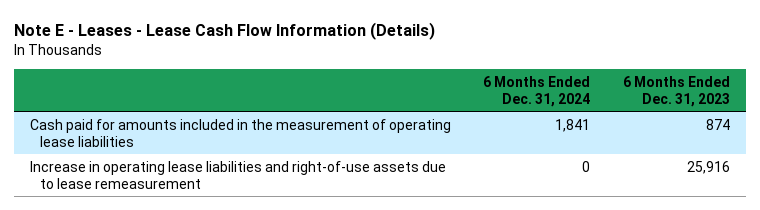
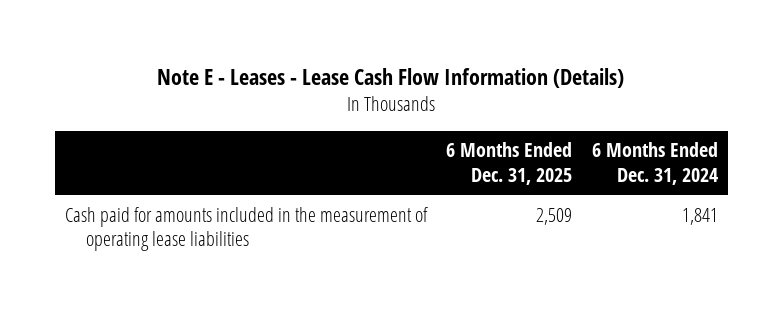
- | 6 Months Ended Dec. 31, 2024 | 6 Months Ended Dec. 31, 2023
+ | 6 Months Ended Dec. 31, 2025 | 6 Months Ended Dec. 31, 2024
- Increase in operating lease liabilities and right-of-use assets due to lease remeasurement | 0 | 25,916

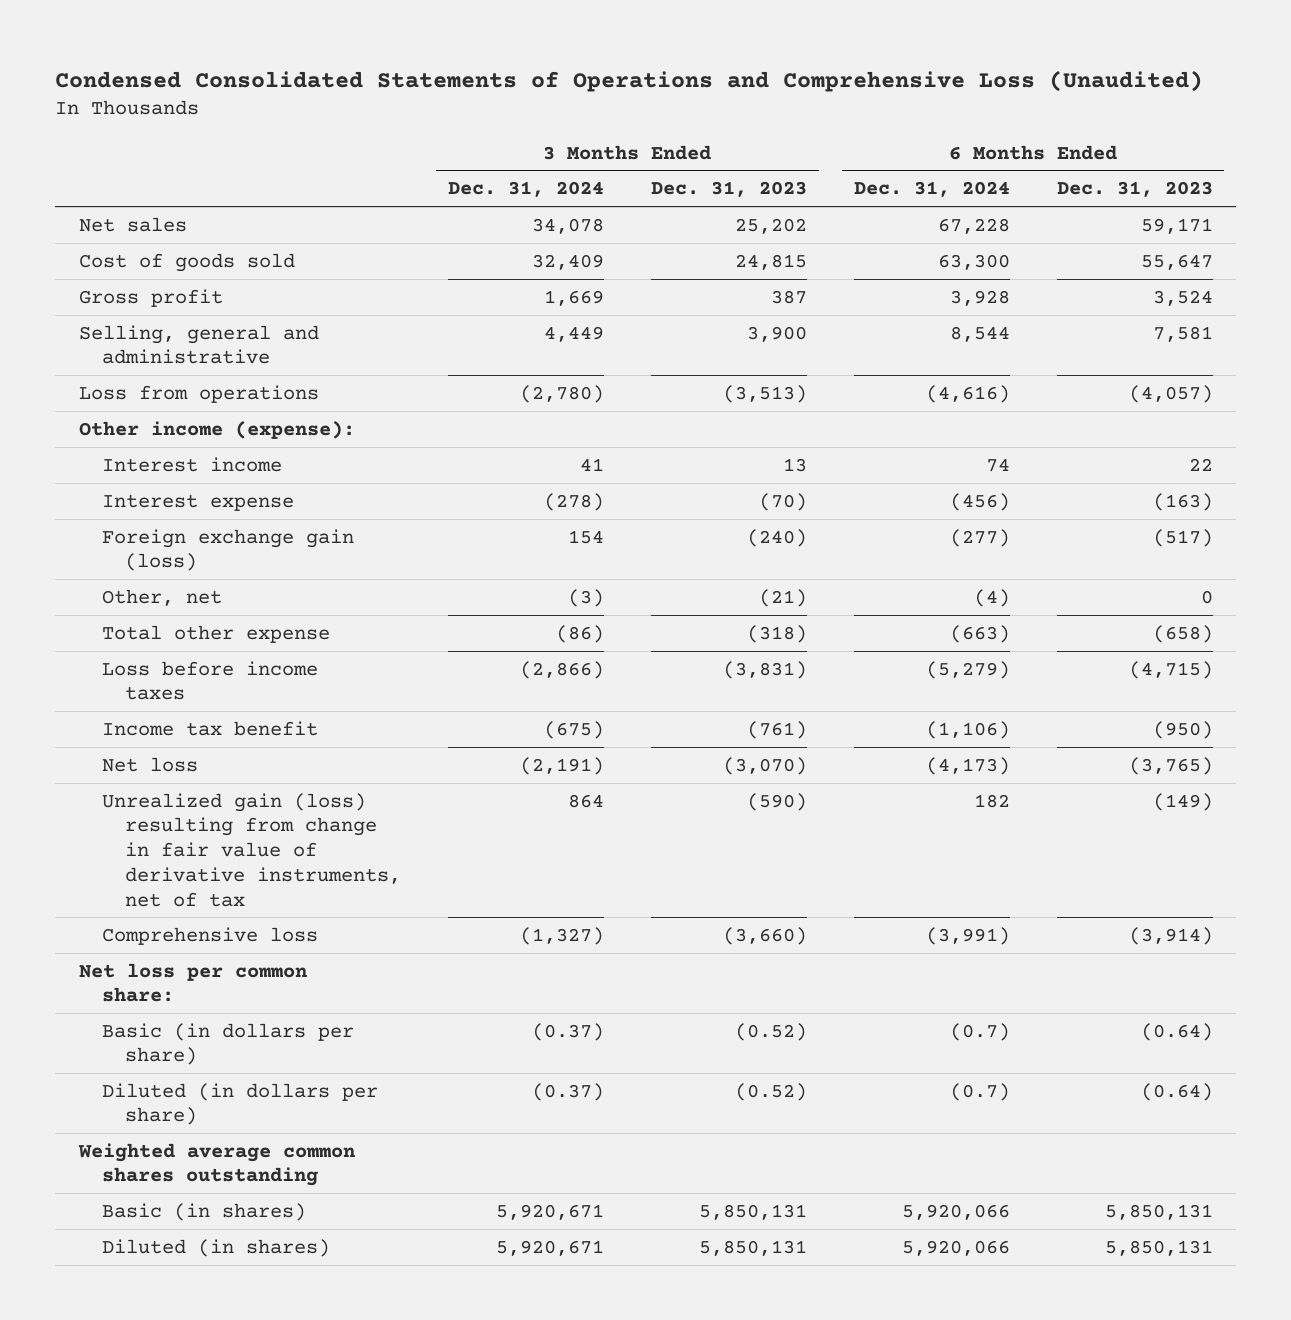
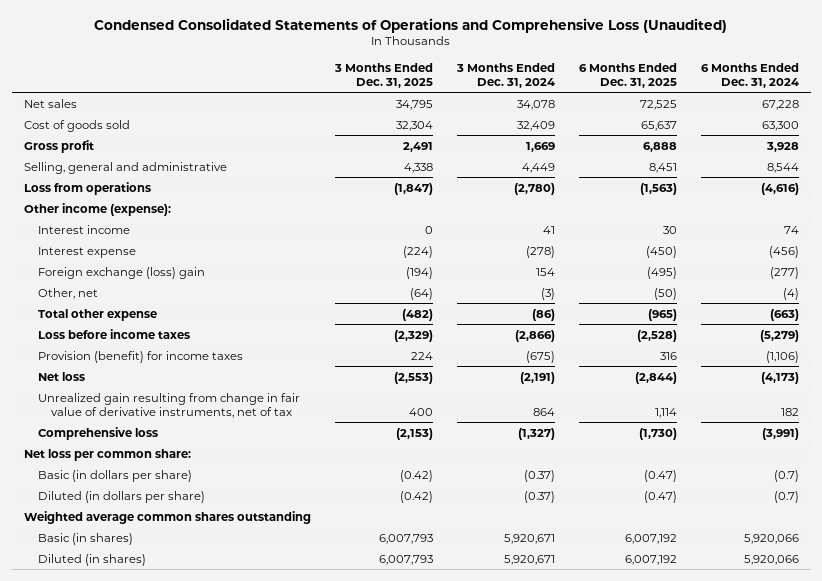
- | 3 Months Ended Dec. 31, 2024 | 3 Months Ended Dec. 31, 2023 | 6 Months Ended Dec. 31, 2024 | 6 Months Ended Dec. 31, 2023
+ | 3 Months Ended Dec. 31, 2025 | 3 Months Ended Dec. 31, 2024 | 6 Months Ended Dec. 31, 2025 | 6 Months Ended Dec. 31, 2024
- Foreign exchange gain (loss) | 154 | (240) | (277) | (517)
+ Foreign exchange (loss) gain | (194) | 154 | (495) | (277)
- Income tax benefit | (675) | (761) | (1,106) | (950)
+ Provision (benefit) for income taxes | 224 | (675) | 316 | (1,106)
- Unrealized gain (loss) resulting from change in fair value of derivative instruments, net of tax | 864 | (590) | 182 | (149)
+ Unrealized gain resulting from change in fair value of derivative instruments, net of tax | 400 | 864 | 1,114 | 182

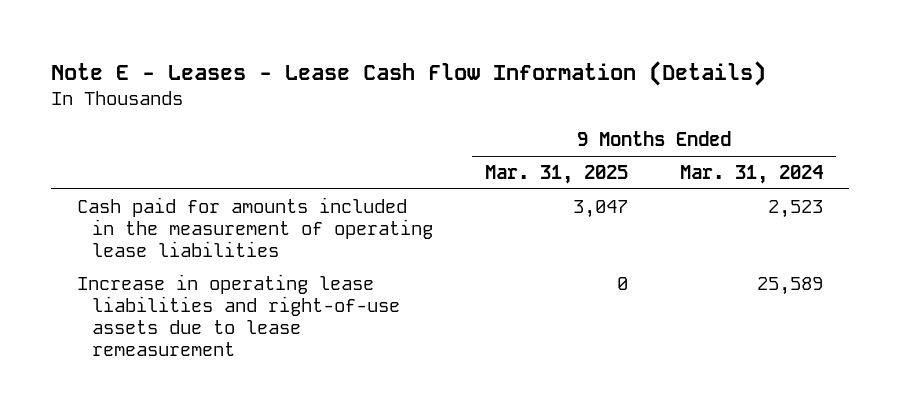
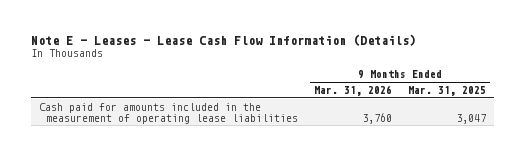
- | 9 Months Ended Mar. 31, 2025 | 9 Months Ended Mar. 31, 2024
+ | 9 Months Ended Mar. 31, 2026 | 9 Months Ended Mar. 31, 2025
- Increase in operating lease liabilities and right-of-use assets due to lease remeasurement | 0 | 25,589

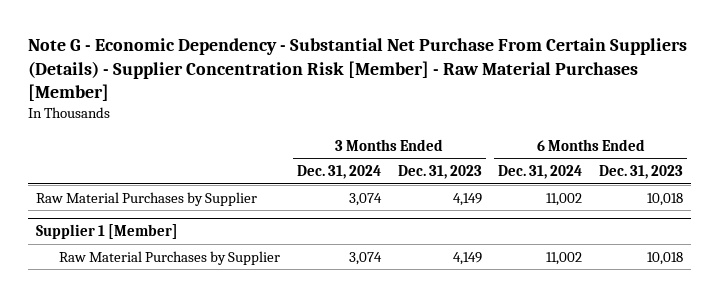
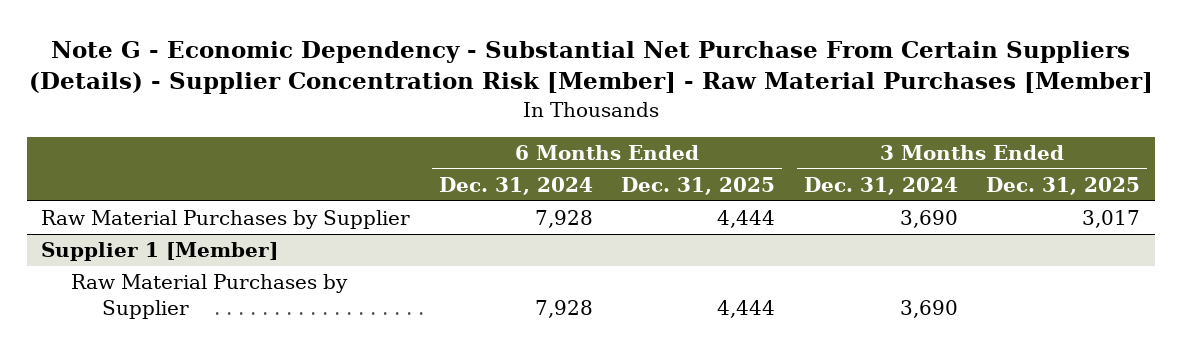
- | 3 Months Ended Dec. 31, 2024 | 3 Months Ended Dec. 31, 2023 | 6 Months Ended Dec. 31, 2024 | 6 Months Ended Dec. 31, 2023
+ | 6 Months Ended Dec. 31, 2024 | 6 Months Ended Dec. 31, 2025 | 3 Months Ended Dec. 31, 2024 | 3 Months Ended Dec. 31, 2025
- Raw Material Purchases by Supplier | 3,074 | 4,149 | 11,002 | 10,018
+ Raw Material Purchases by Supplier | 7,928 | 4,444 | 3,690 | 3,017
@ Supplier 1 [Member]
- Raw Material Purchases by Supplier | 3,074 | 4,149 | 11,002 | 10,018
+ Raw Material Purchases by Supplier | 7,928 | 4,444 | 3,690 |

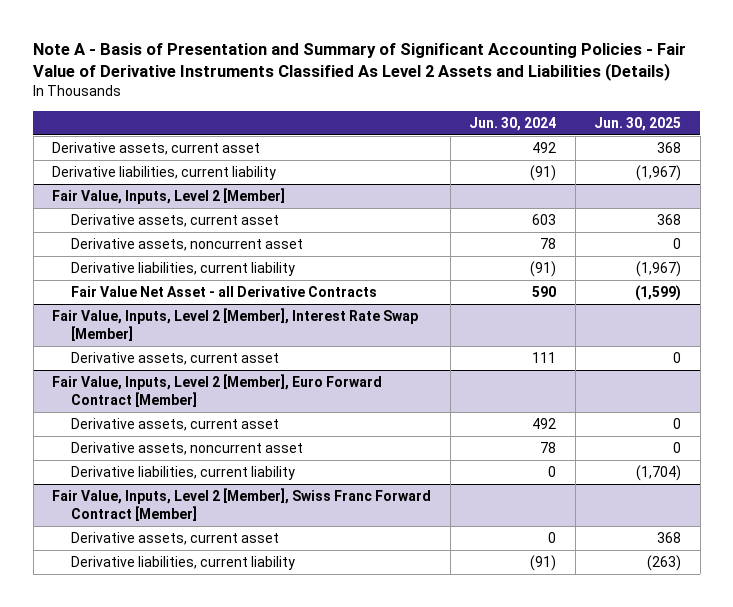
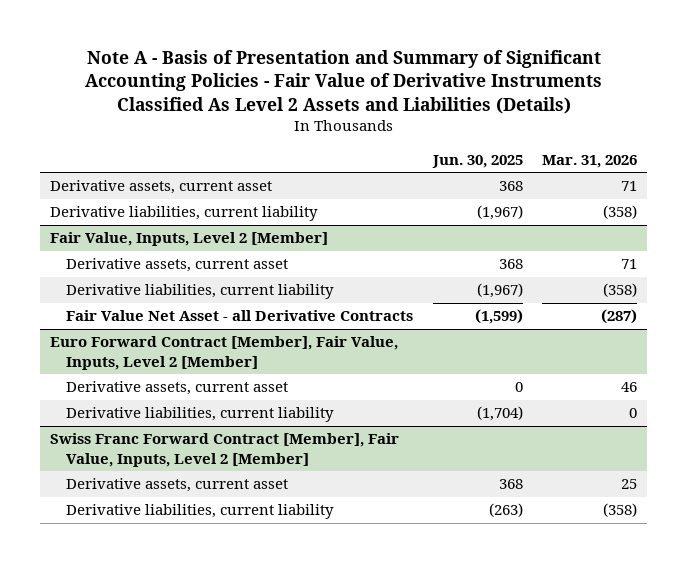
- | Jun. 30, 2024 | Jun. 30, 2025
+ | Jun. 30, 2025 | Mar. 31, 2026
@ Fair Value, Inputs, Level 2 [Member]
- Derivative assets, noncurrent asset | 78 | 0
- Fair Value, Inputs, Level 2 [Member], Interest Rate Swap [Member]
- Derivative assets, current asset | 111 | 0
- Fair Value, Inputs, Level 2 [Member], Euro Forward Contract [Member]
+ Euro Forward Contract [Member], Fair Value, Inputs, Level 2 [Member]
- Derivative assets, noncurrent asset | 78 | 0
- Fair Value, Inputs, Level 2 [Member], Swiss Franc Forward Contract [Member]
+ Swiss Franc Forward Contract [Member], Fair Value, Inputs, Level 2 [Member]

